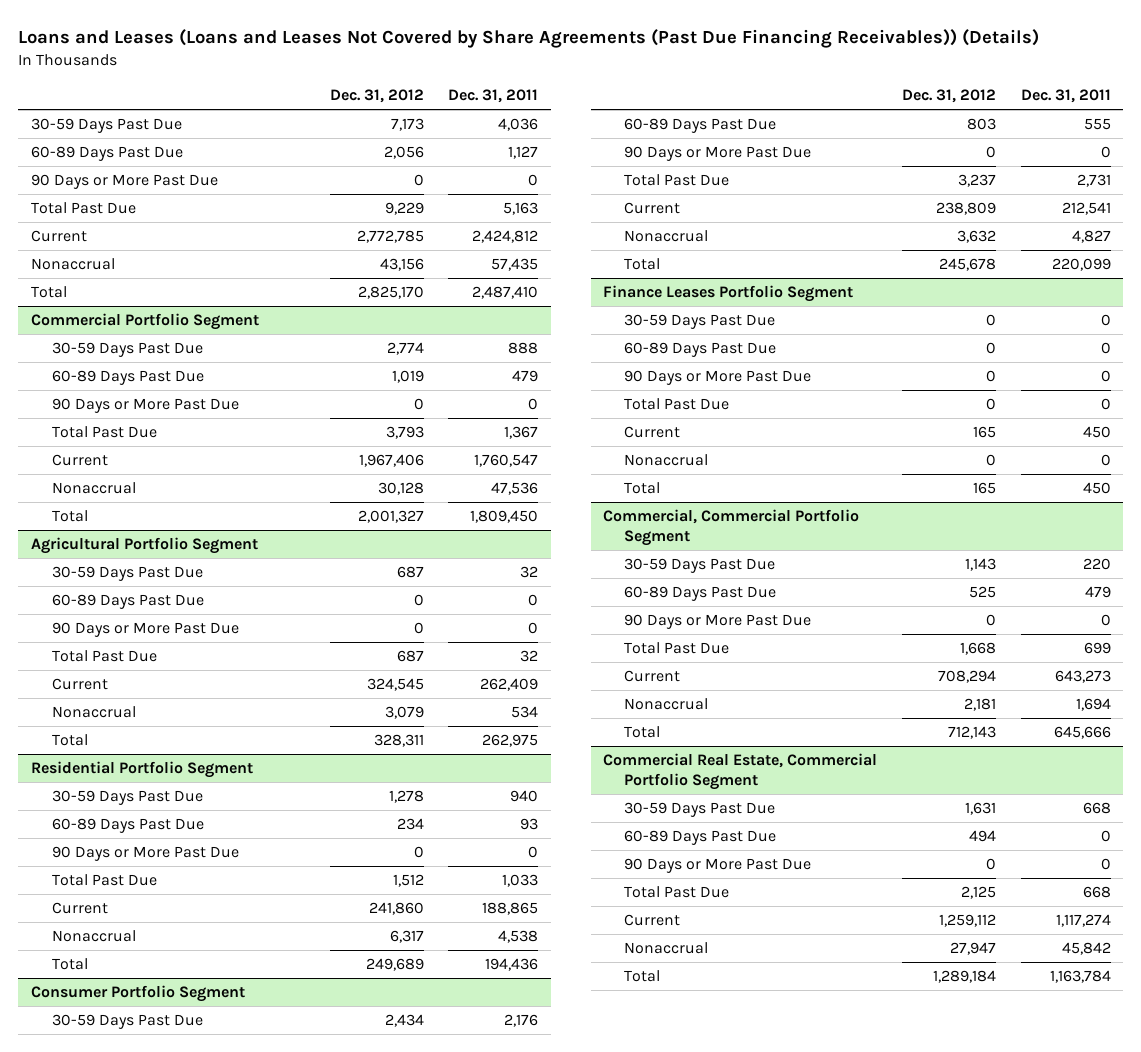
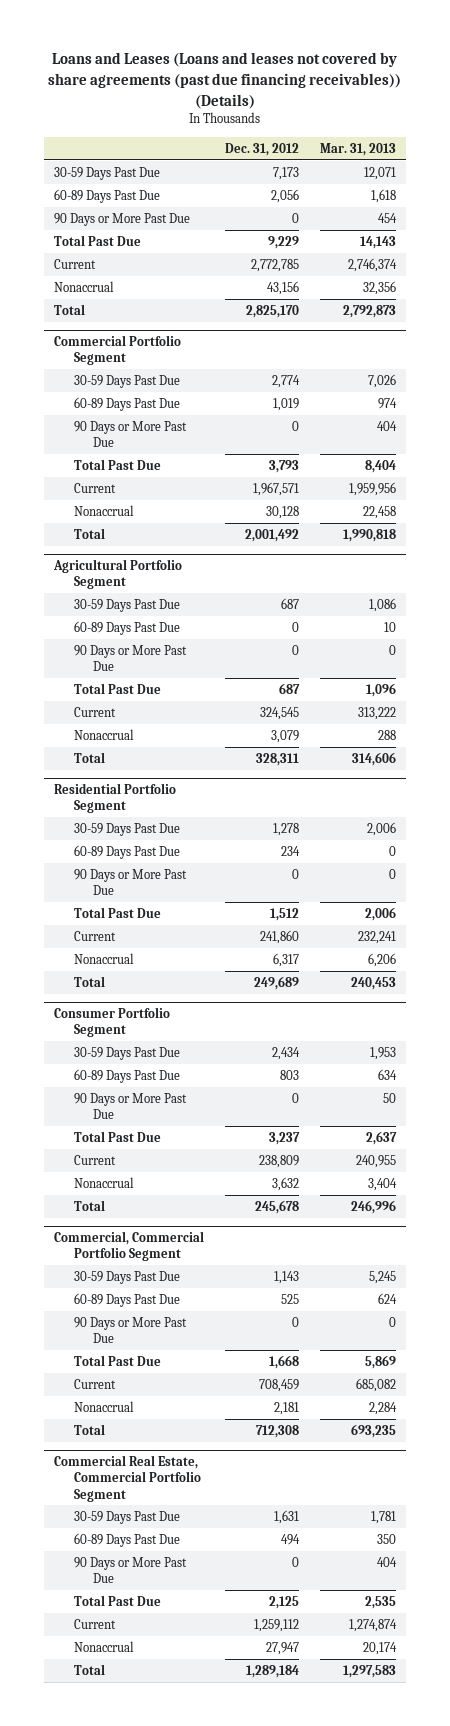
- Loans and Leases (Loans and Leases Not Covered by Share Agreements (Past Due Financing Receivables)) (Details)
+ Loans and Leases (Loans and leases not covered by share agreements (past due financing receivables)) (Details)
- | Dec. 31, 2012 | Dec. 31, 2011
+ | Dec. 31, 2012 | Mar. 31, 2013
@ Commercial Portfolio Segment
- Current | 1,967,406 | 1,760,547
+ Current | 1,967,571 | 1,959,956
- Total | 2,001,327 | 1,809,450
+ Total | 2,001,492 | 1,990,818
- Finance Leases Portfolio Segment
- 30-59 Days Past Due | 0 | 0
- 60-89 Days Past Due | 0 | 0
- 90 Days or More Past Due | 0 | 0
- Total Past Due | 0 | 0
- Current | 165 | 450
- Nonaccrual | 0 | 0
- Total | 165 | 450
@ Commercial, Commercial Portfolio Segment
- Current | 708,294 | 643,273
+ Current | 708,459 | 685,082
- Total | 712,143 | 645,666
+ Total | 712,308 | 693,235

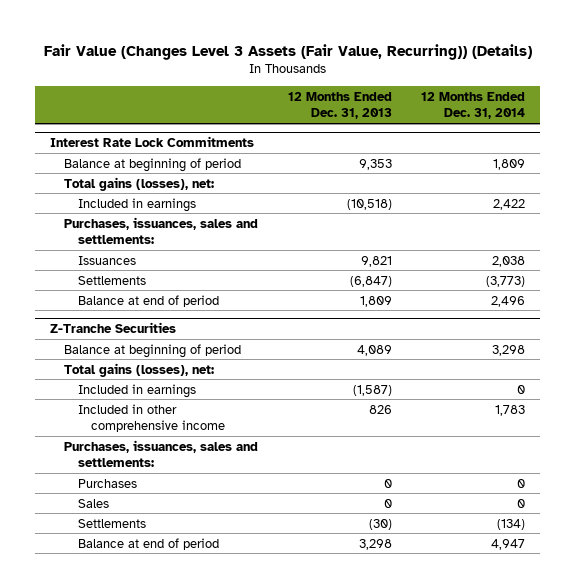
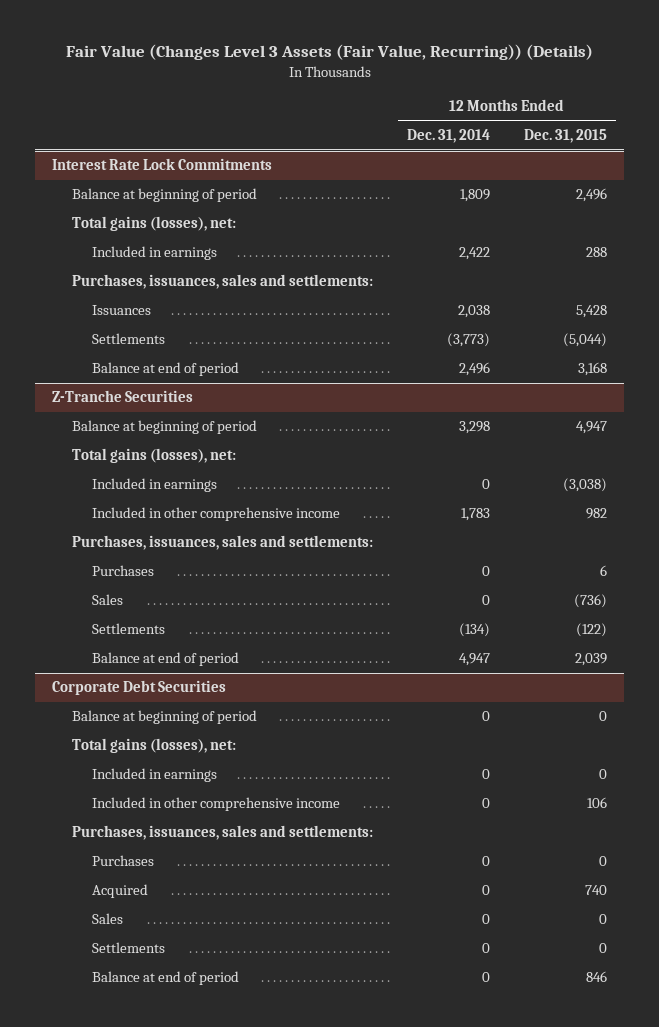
- | 12 Months Ended Dec. 31, 2013 | 12 Months Ended Dec. 31, 2014
+ | 12 Months Ended Dec. 31, 2014 | 12 Months Ended Dec. 31, 2015
+ Corporate Debt Securities
+ Balance at beginning of period | 0 | 0
+ Total gains (losses), net:
+ Included in earnings | 0 | 0
+ Included in other comprehensive income | 0 | 106
+ Purchases, issuances, sales and settlements:
+ Purchases | 0 | 0
+ Acquired | 0 | 740
+ Sales | 0 | 0
+ Settlements | 0 | 0
+ Balance at end of period | 0 | 846

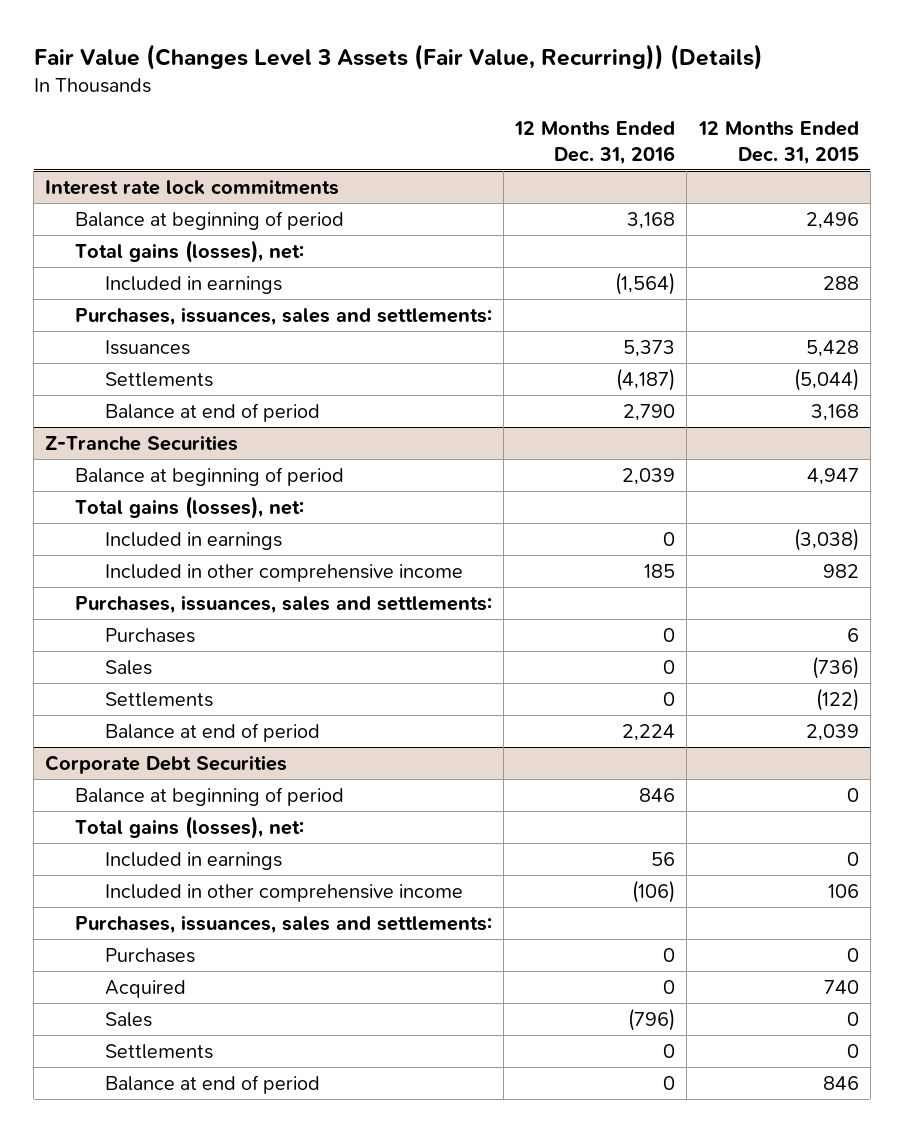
- | 12 Months Ended Dec. 31, 2014 | 12 Months Ended Dec. 31, 2015
+ | 12 Months Ended Dec. 31, 2016 | 12 Months Ended Dec. 31, 2015
- Interest Rate Lock Commitments
+ Interest rate lock commitments

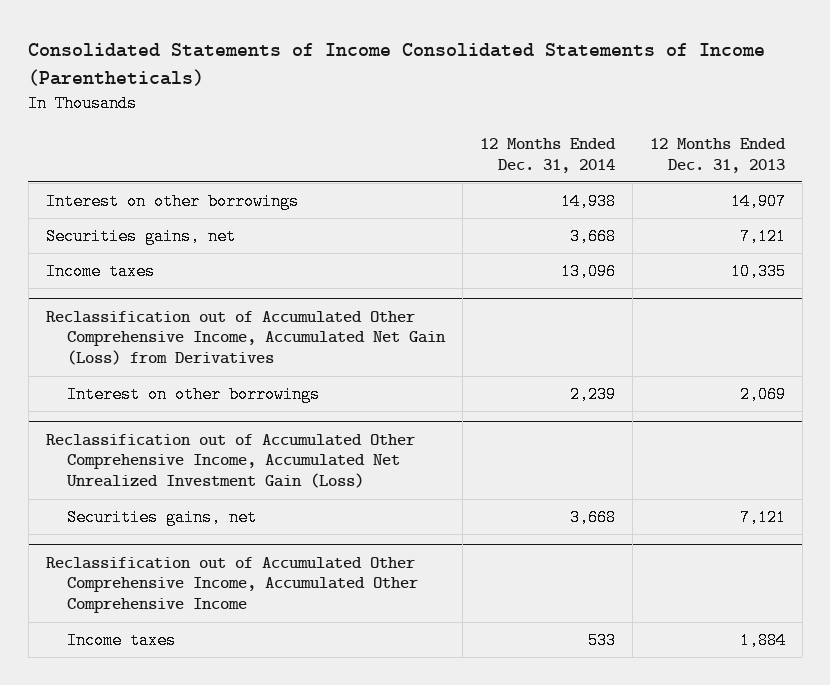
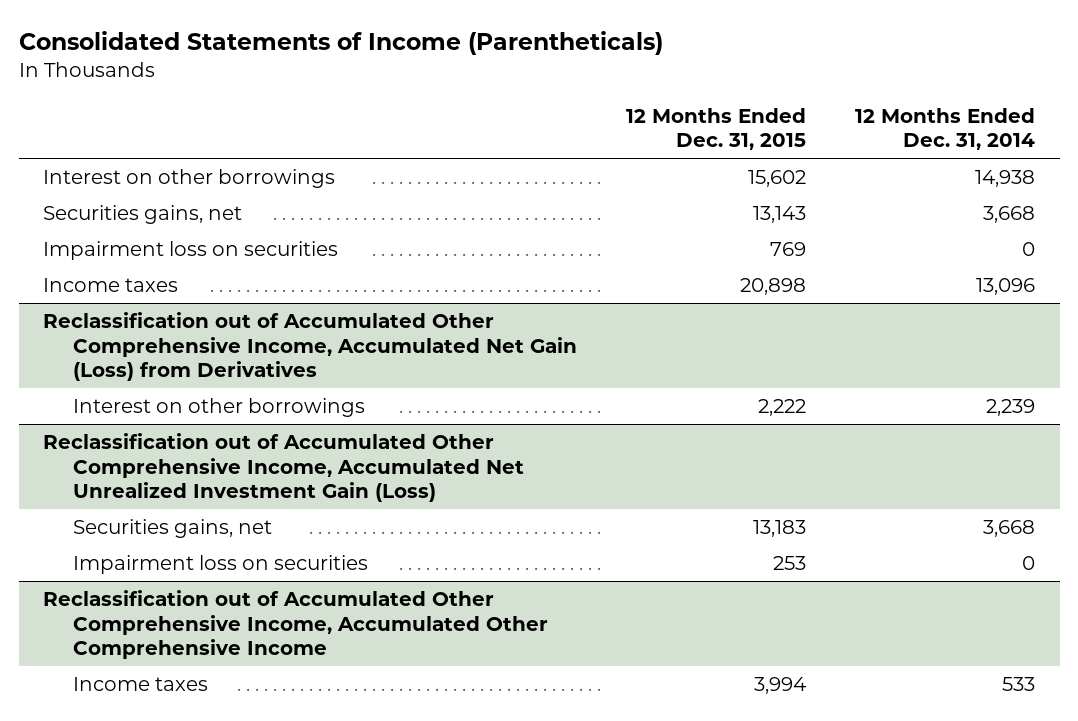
- Consolidated Statements of Income Consolidated Statements of Income (Parentheticals)
+ Consolidated Statements of Income (Parentheticals)
- | 12 Months Ended Dec. 31, 2014 | 12 Months Ended Dec. 31, 2013
+ | 12 Months Ended Dec. 31, 2015 | 12 Months Ended Dec. 31, 2014
+ Impairment loss on securities | 769 | 0
@ Reclassification out of Accumulated Other Comprehensive Income, Accumulated Net Unrealized Investment Gain (Loss)
+ Impairment loss on securities | 253 | 0

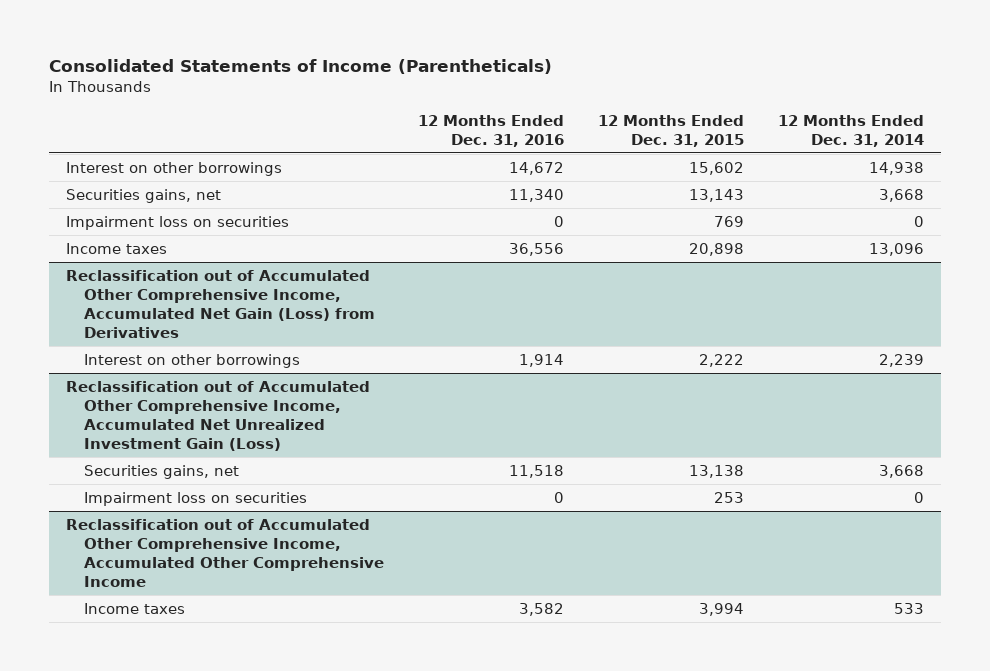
- | 12 Months Ended Dec. 31, 2015 | 12 Months Ended Dec. 31, 2014
+ | 12 Months Ended Dec. 31, 2016 | 12 Months Ended Dec. 31, 2015 | 12 Months Ended Dec. 31, 2014
@ Reclassification out of Accumulated Other Comprehensive Income, Accumulated Net Unrealized Investment Gain (Loss)
- Securities gains, net | 13,183 | 3,668
+ Securities gains, net | 11,518 | 13,138 | 3,668

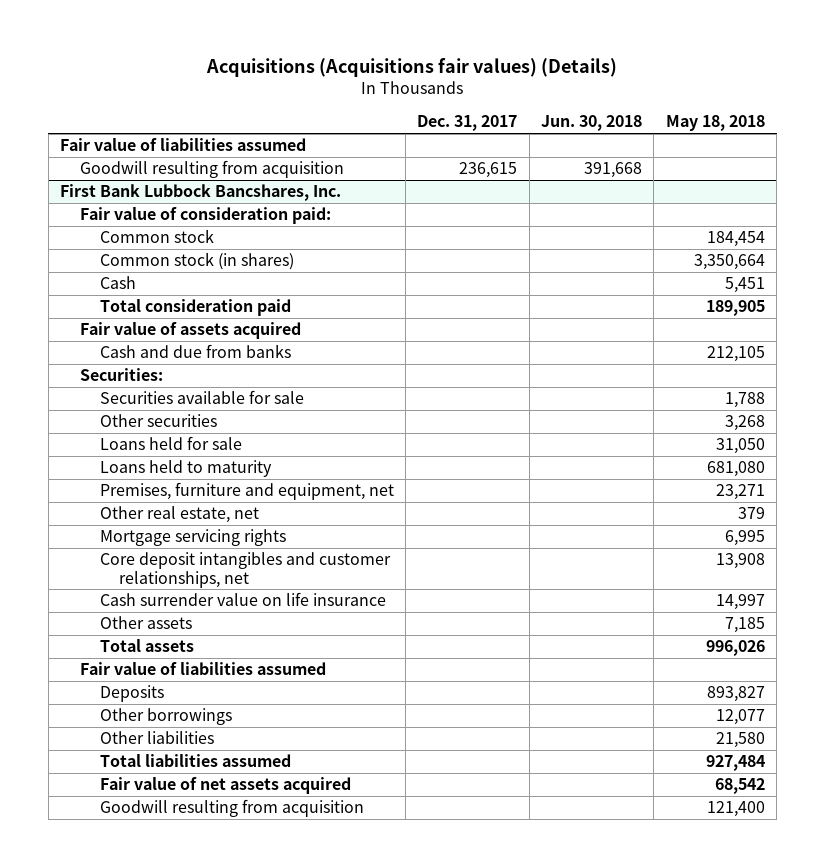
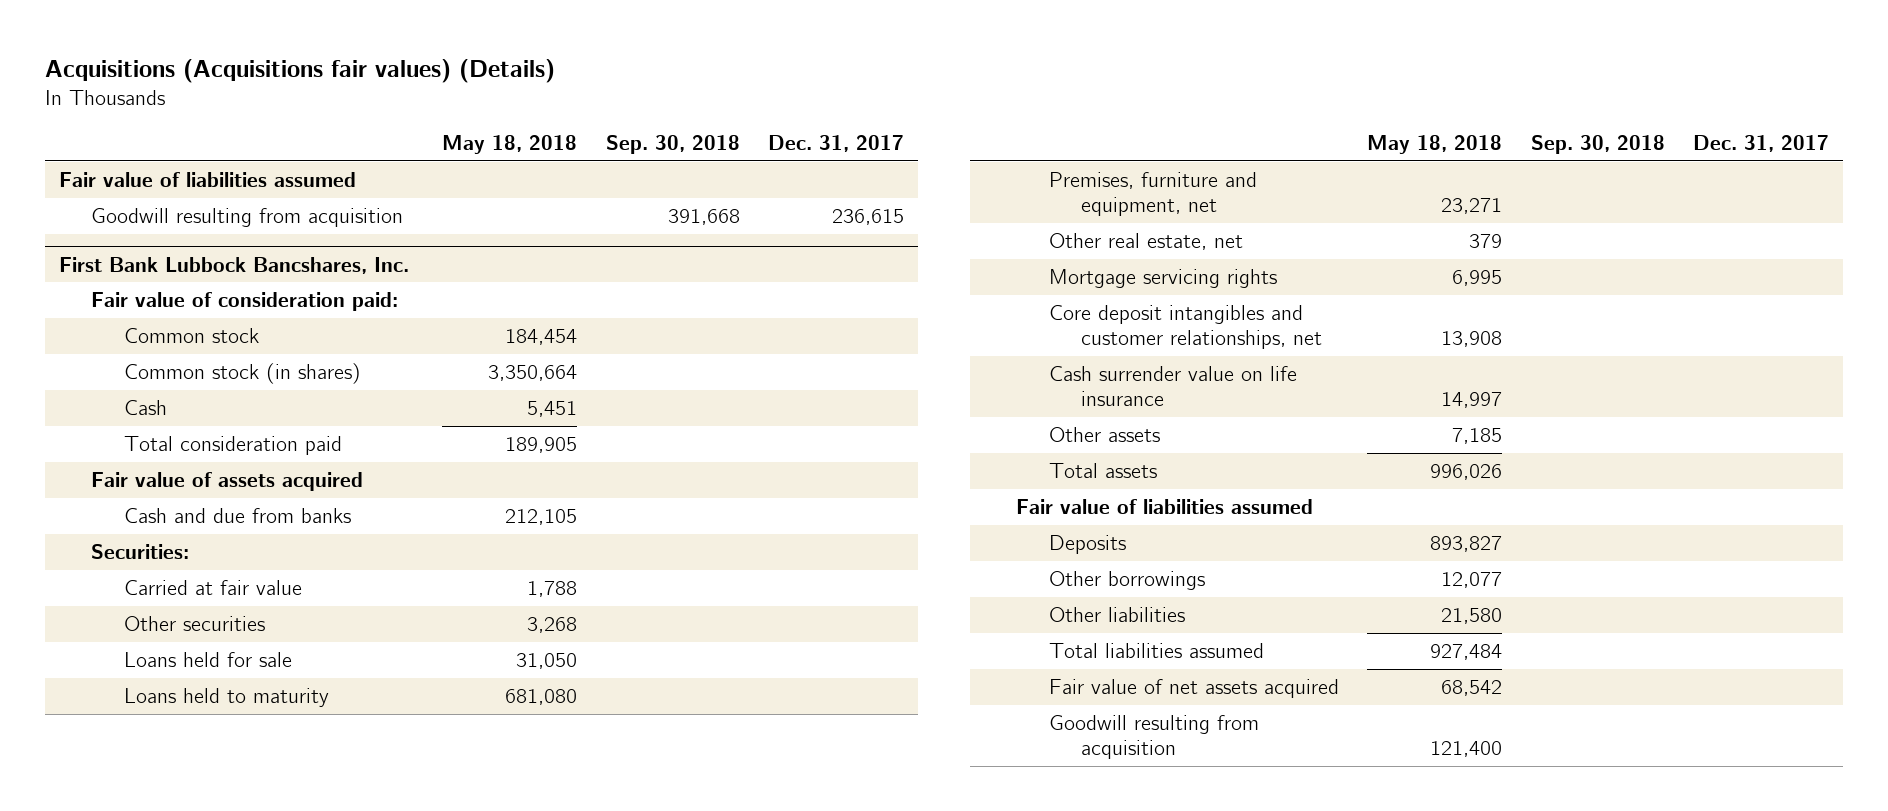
- | Dec. 31, 2017 | Jun. 30, 2018 | May 18, 2018
+ | May 18, 2018 | Sep. 30, 2018 | Dec. 31, 2017
@ First Bank Lubbock Bancshares, Inc.
- Securities available for sale | | | 1,788
+ Carried at fair value | 1,788 | |

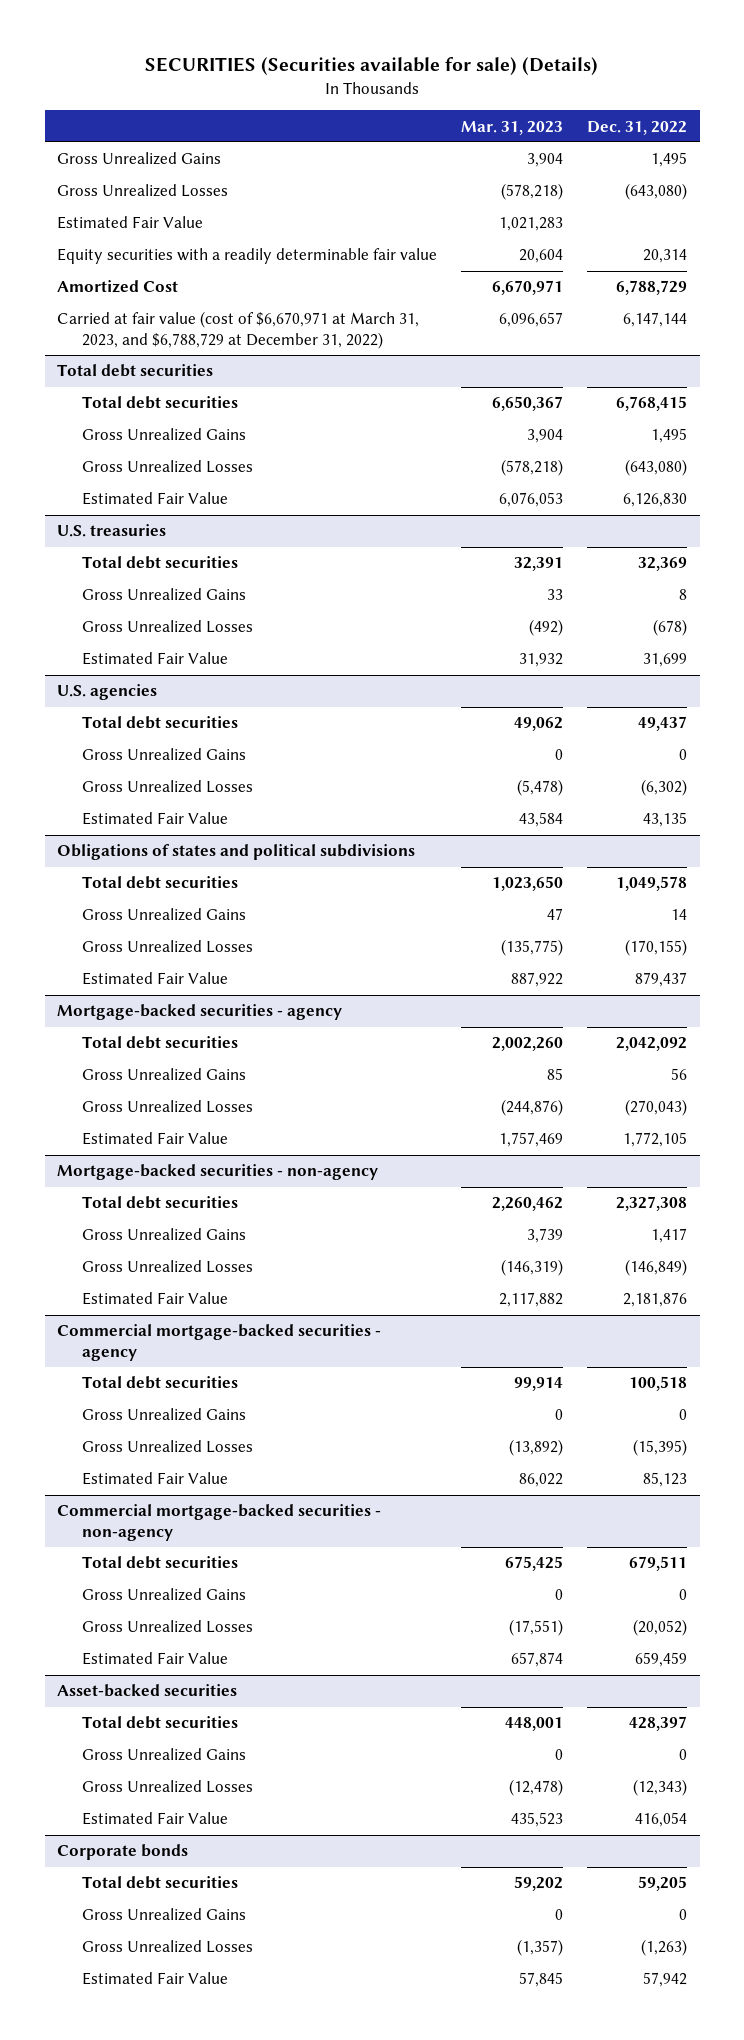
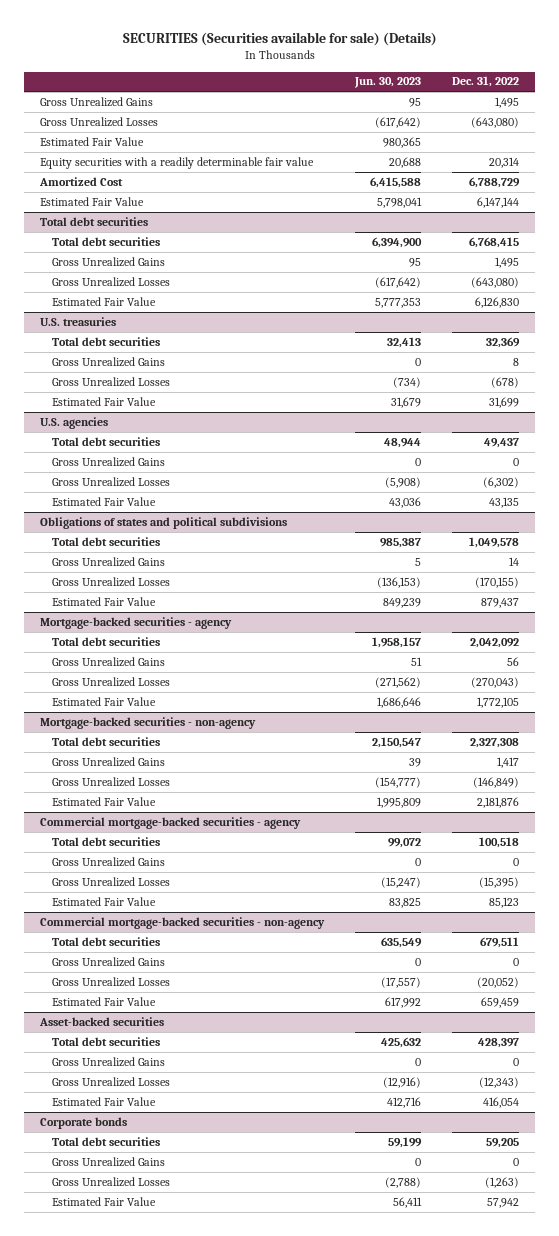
- | Mar. 31, 2023 | Dec. 31, 2022
+ | Jun. 30, 2023 | Dec. 31, 2022
- Carried at fair value (cost of $6,670,971 at March 31, 2023, and $6,788,729 at December 31, 2022) | 6,096,657 | 6,147,144
+ Estimated Fair Value | 5,798,041 | 6,147,144

